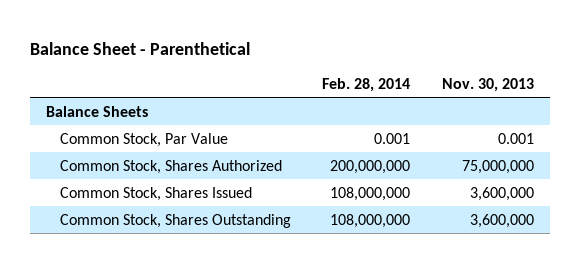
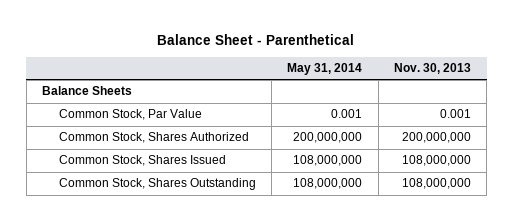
- | Feb. 28, 2014 | Nov. 30, 2013
+ | May 31, 2014 | Nov. 30, 2013
- Common Stock, Shares Authorized | 200,000,000 | 75,000,000
- Common Stock, Shares Issued | 108,000,000 | 3,600,000
- Common Stock, Shares Outstanding | 108,000,000 | 3,600,000
+ Common Stock, Shares Authorized | 200,000,000 | 200,000,000
+ Common Stock, Shares Issued | 108,000,000 | 108,000,000
+ Common Stock, Shares Outstanding | 108,000,000 | 108,000,000

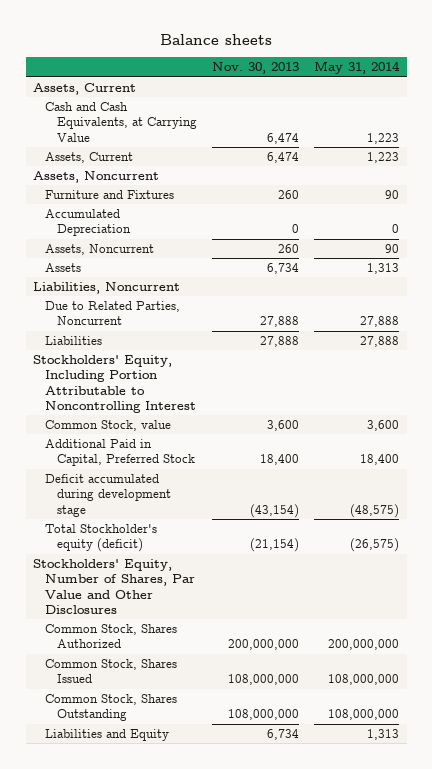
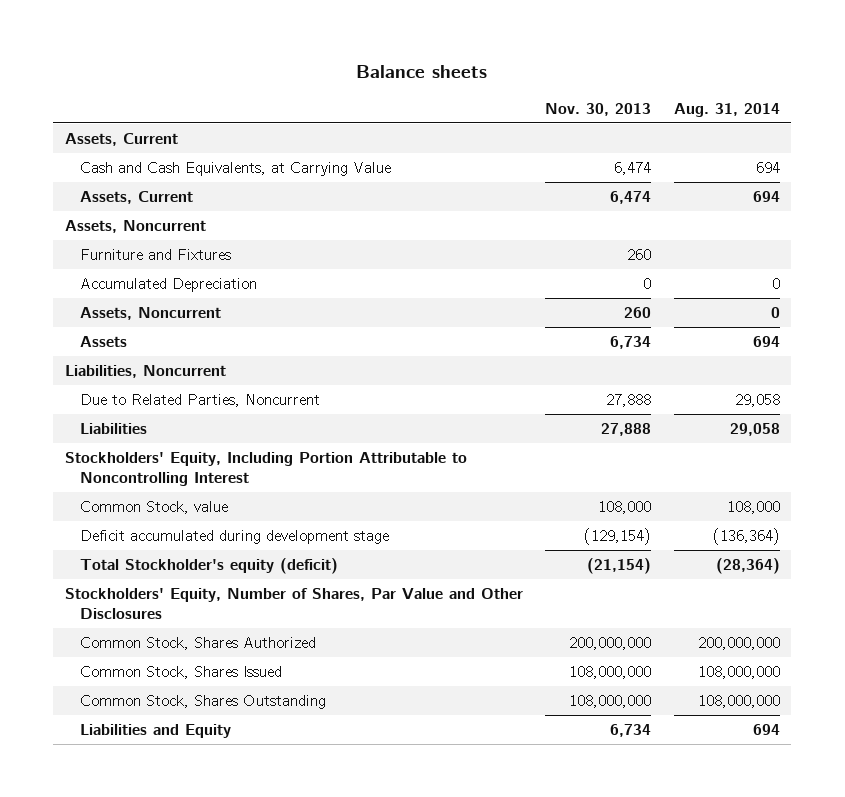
- | Nov. 30, 2013 | May 31, 2014
+ | Nov. 30, 2013 | Aug. 31, 2014
- Common Stock, value | 3,600 | 3,600
- Additional Paid in Capital, Preferred Stock | 18,400 | 18,400
- Deficit accumulated during development stage | (43,154) | (48,575)
+ Common Stock, value | 108,000 | 108,000
+ Deficit accumulated during development stage | (129,154) | (136,364)

